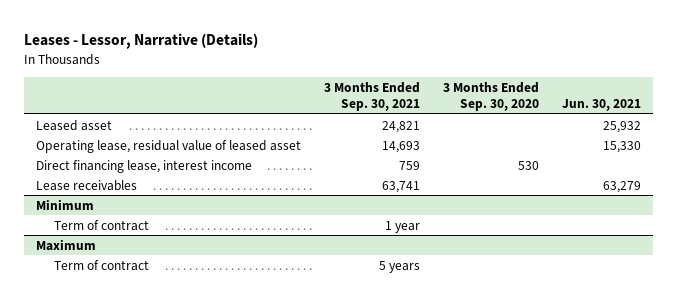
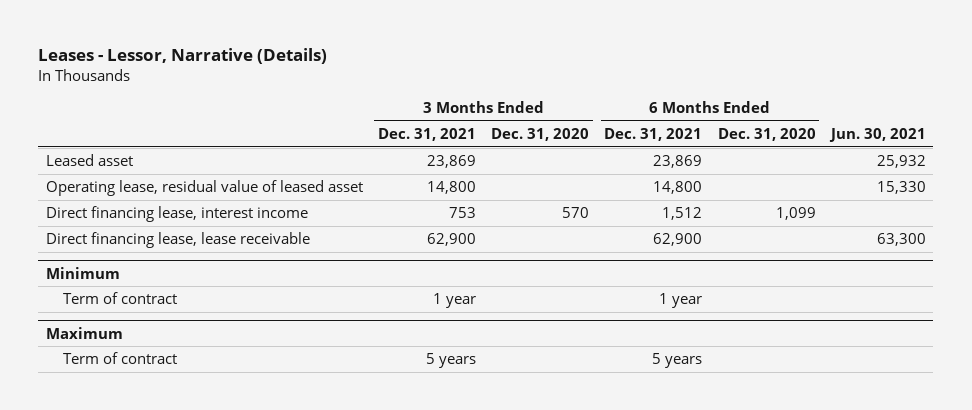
- | 3 Months Ended Sep. 30, 2021 | 3 Months Ended Sep. 30, 2020 | Jun. 30, 2021
+ | 3 Months Ended Dec. 31, 2021 | 3 Months Ended Dec. 31, 2020 | 6 Months Ended Dec. 31, 2021 | 6 Months Ended Dec. 31, 2020 | Jun. 30, 2021
- Lease receivables | 63,741 | | 63,279
+ Direct financing lease, lease receivable | 62,900 | | 62,900 | | 63,300

